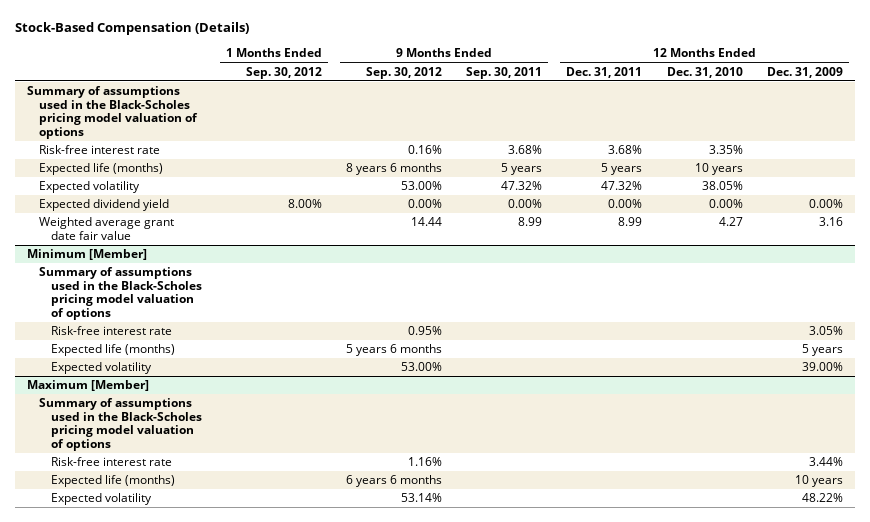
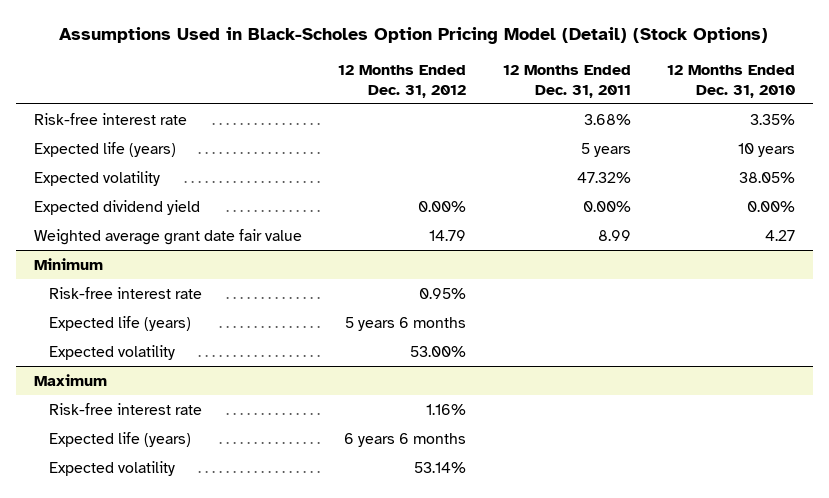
- Stock-Based Compensation (Details)
+ Assumptions Used in Black-Scholes Option Pricing Model (Detail) (Stock Options)
- | 1 Months Ended Sep. 30, 2012 | 9 Months Ended Sep. 30, 2012 | 9 Months Ended Sep. 30, 2011 | 12 Months Ended Dec. 31, 2011 | 12 Months Ended Dec. 31, 2010 | 12 Months Ended Dec. 31, 2009
+ | 12 Months Ended Dec. 31, 2012 | 12 Months Ended Dec. 31, 2011 | 12 Months Ended Dec. 31, 2010
- Summary of assumptions used in the Black-Scholes pricing model valuation of options
- Expected life (months) | | 8 years 6 months | 5 years | 5 years | 10 years |
+ Expected life (years) | | 5 years | 10 years
- Minimum [Member]
- Summary of assumptions used in the Black-Scholes pricing model valuation of options
+ Minimum
- Expected life (months) | | 5 years 6 months | | | | 5 years
+ Expected life (years) | 5 years 6 months | |
- Maximum [Member]
- Summary of assumptions used in the Black-Scholes pricing model valuation of options
+ Maximum
- Expected life (months) | | 6 years 6 months | | | | 10 years
+ Expected life (years) | 6 years 6 months | |

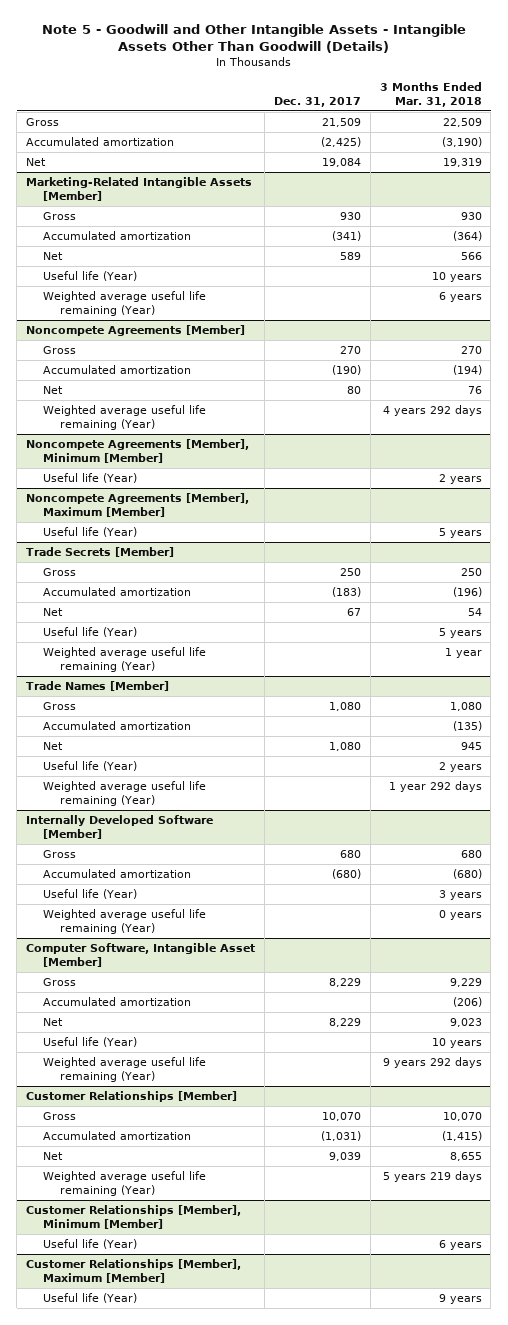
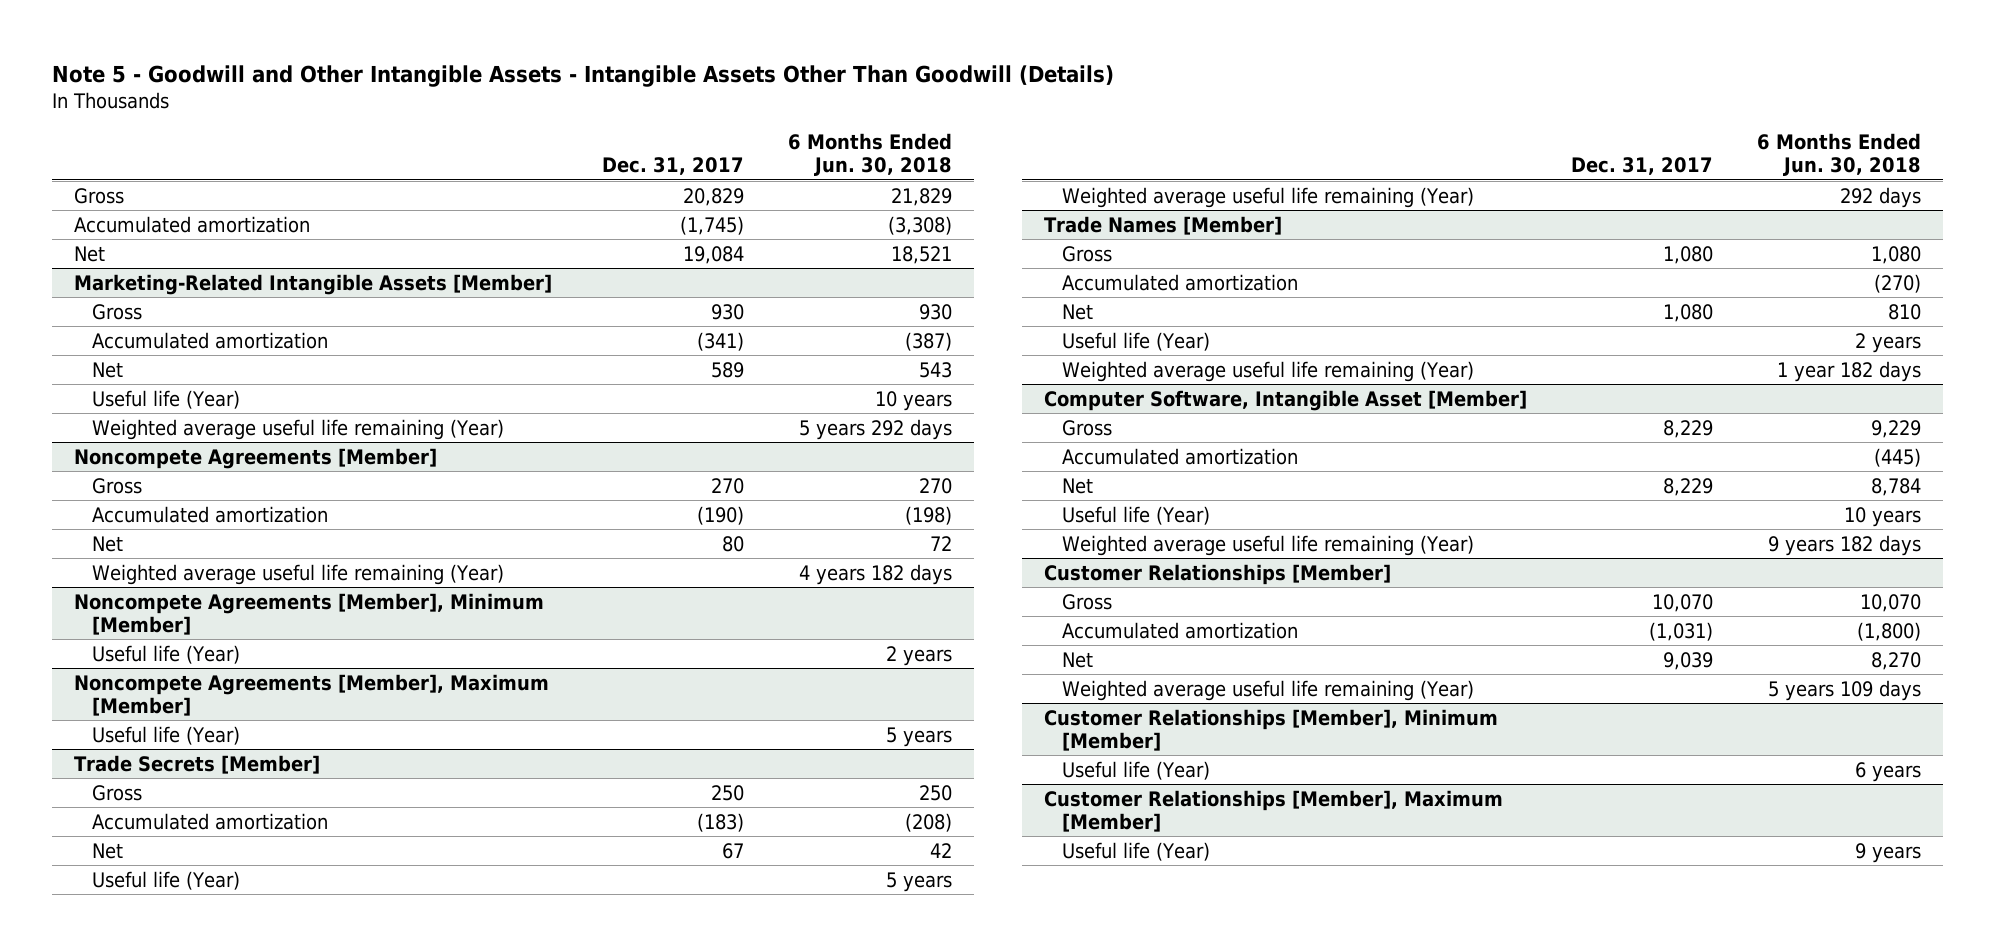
- | Dec. 31, 2017 | 3 Months Ended Mar. 31, 2018
+ | Dec. 31, 2017 | 6 Months Ended Jun. 30, 2018
- Gross | 21,509 | 22,509
- Accumulated amortization | (2,425) | (3,190)
+ Gross | 20,829 | 21,829
+ Accumulated amortization | (1,745) | (3,308)
- Internally Developed Software [Member]
- Gross | 680 | 680
- Accumulated amortization | (680) | (680)
- Useful life (Year) | | 3 years
- Weighted average useful life remaining (Year) | | 0 years

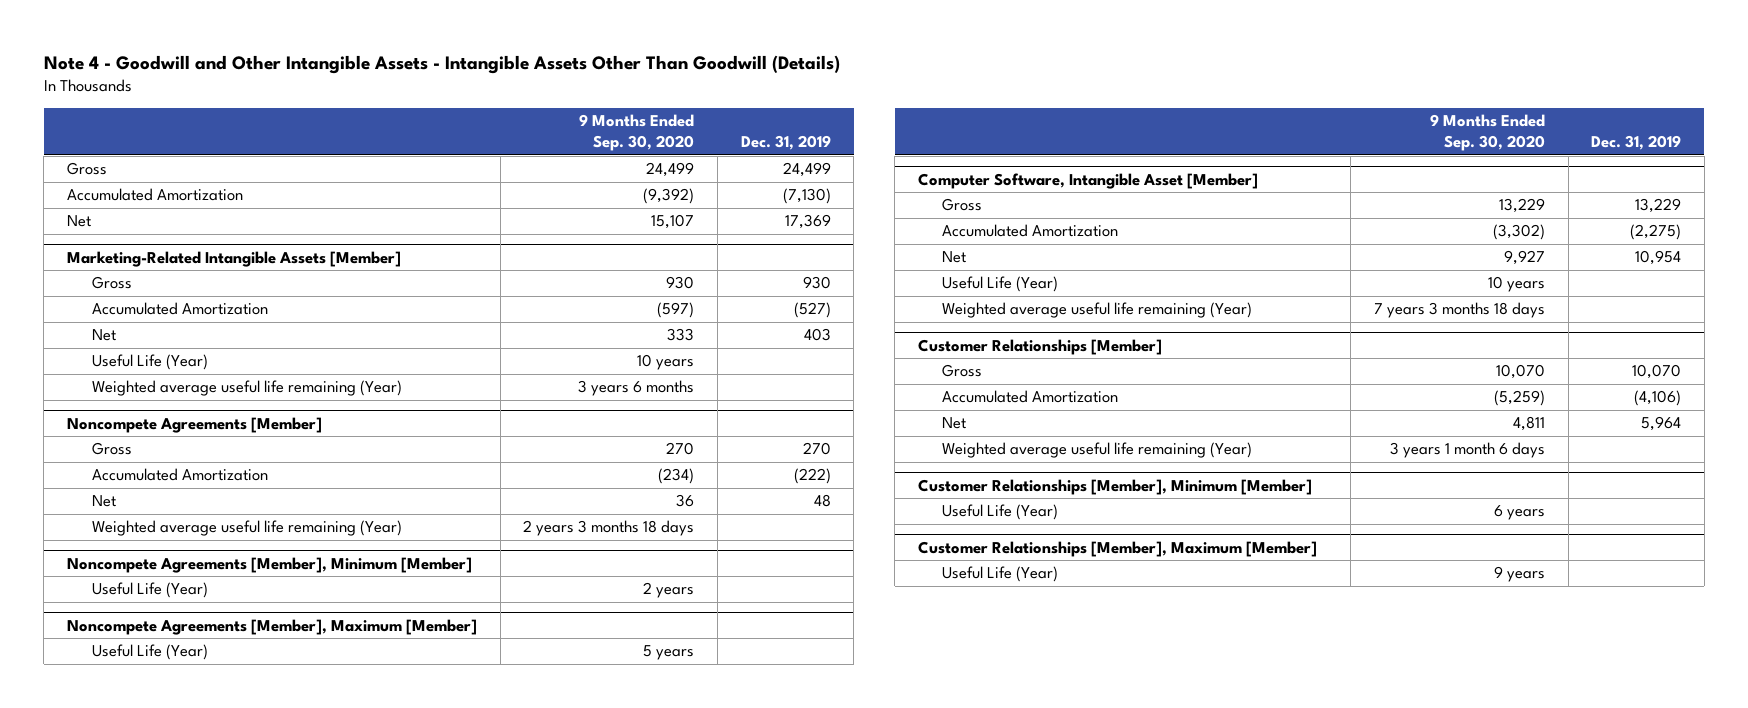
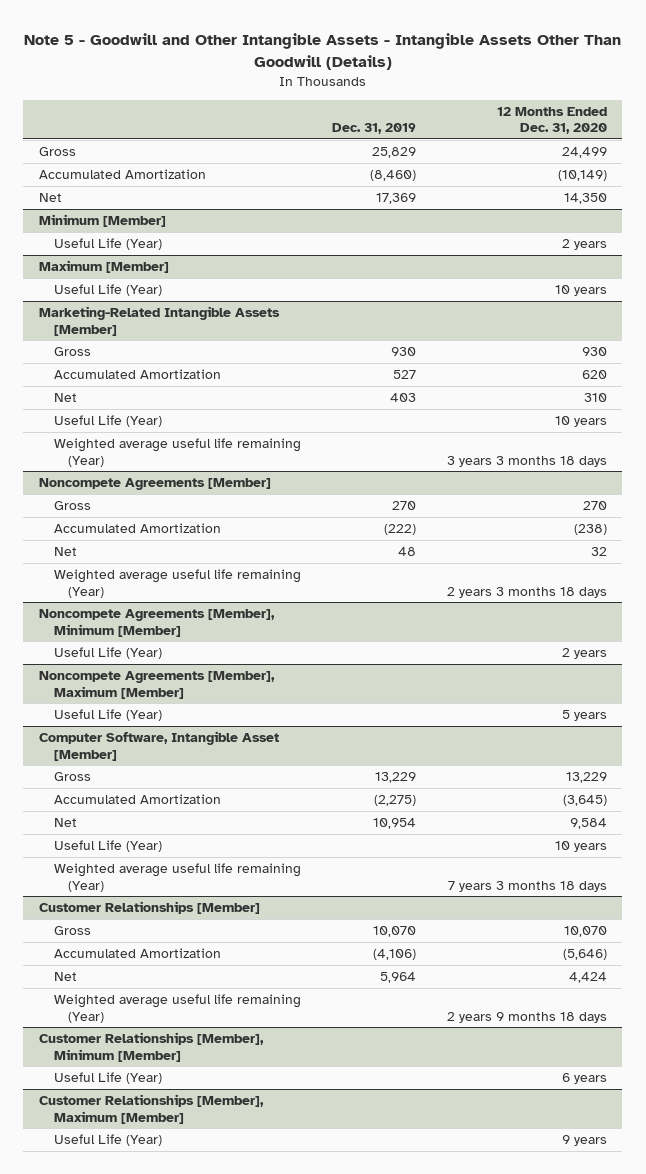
- Note 4 - Goodwill and Other Intangible Assets - Intangible Assets Other Than Goodwill (Details)
+ Note 5 - Goodwill and Other Intangible Assets - Intangible Assets Other Than Goodwill (Details)
- | 9 Months Ended Sep. 30, 2020 | Dec. 31, 2019
+ | Dec. 31, 2019 | 12 Months Ended Dec. 31, 2020
- Gross | 24,499 | 24,499
- Accumulated Amortization | (9,392) | (7,130)
+ Gross | 25,829 | 24,499
+ Accumulated Amortization | (8,460) | (10,149)
+ Minimum [Member]
+ Useful Life (Year) | | 2 years
+ Maximum [Member]
+ Useful Life (Year) | | 10 years
@ Marketing-Related Intangible Assets [Member]
- Accumulated Amortization | (597) | (527)
+ Accumulated Amortization | 527 | 620

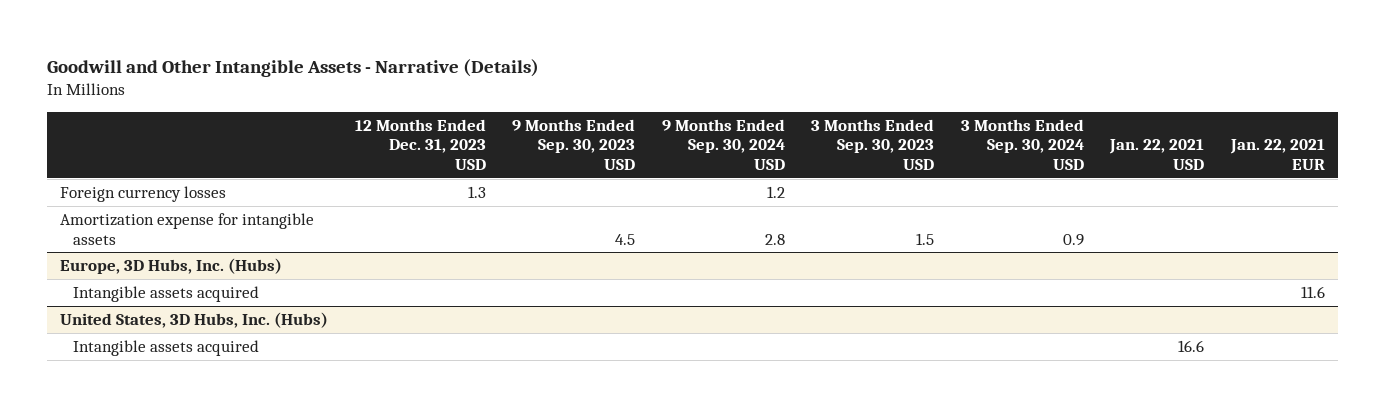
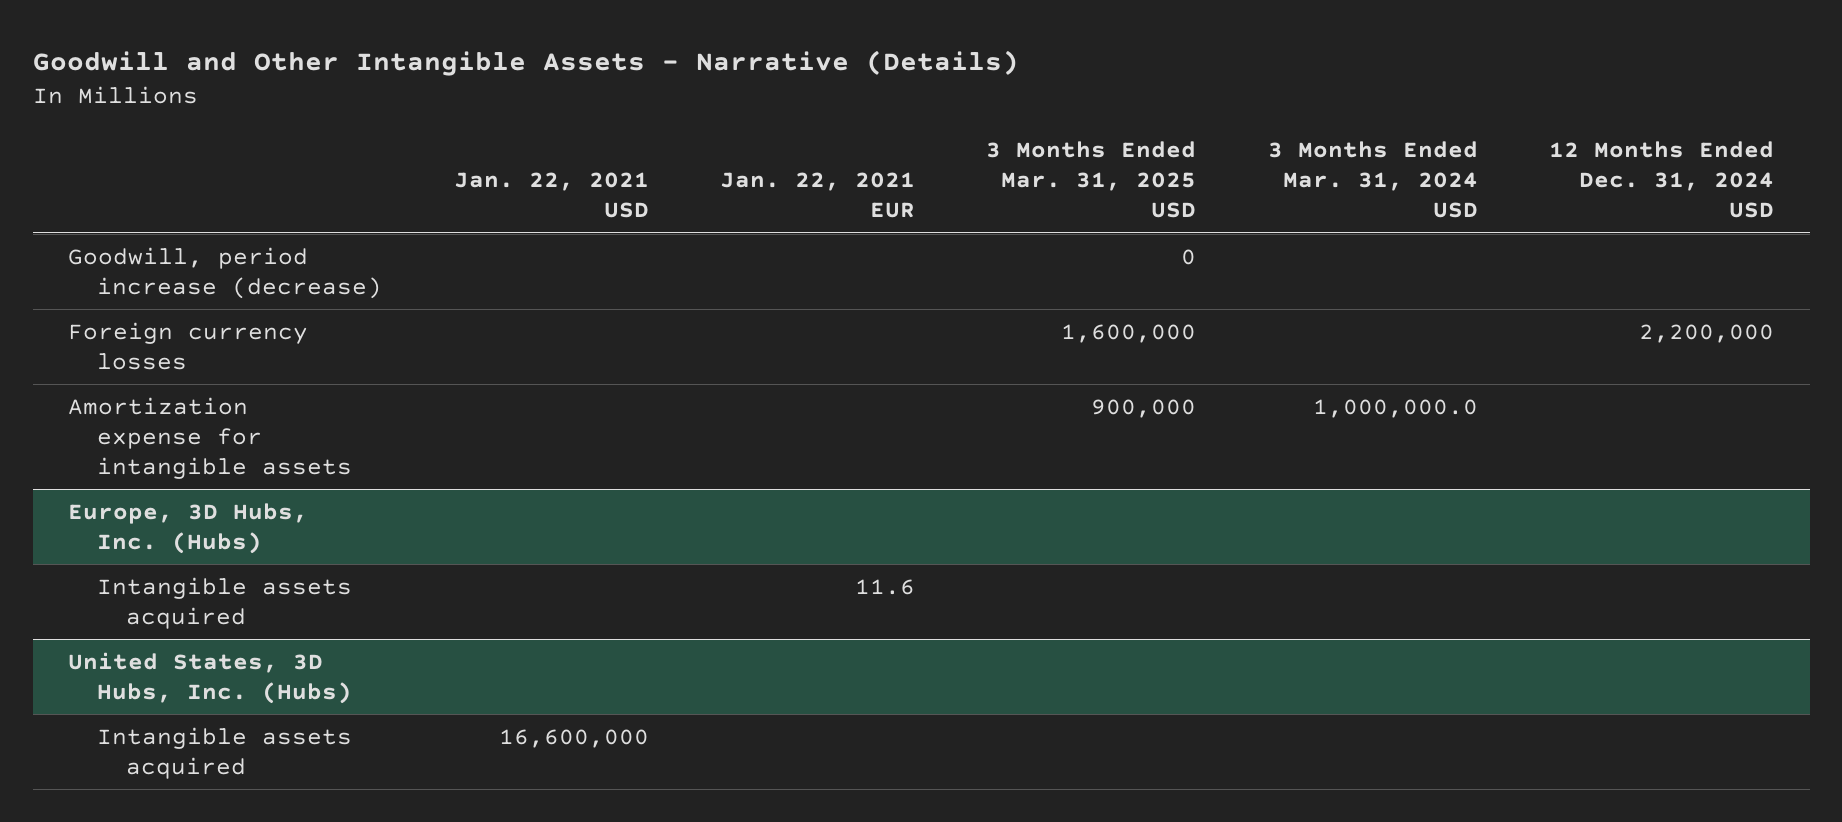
- | 12 Months Ended Dec. 31, 2023 USD | 9 Months Ended Sep. 30, 2023 USD | 9 Months Ended Sep. 30, 2024 USD | 3 Months Ended Sep. 30, 2023 USD | 3 Months Ended Sep. 30, 2024 USD | Jan. 22, 2021 USD | Jan. 22, 2021 EUR
+ | Jan. 22, 2021 USD | Jan. 22, 2021 EUR | 3 Months Ended Mar. 31, 2025 USD | 3 Months Ended Mar. 31, 2024 USD | 12 Months Ended Dec. 31, 2024 USD
+ Goodwill, period increase (decrease) | | | 0 | |
@ United States, 3D Hubs, Inc. (Hubs)
- Intangible assets acquired | | | | | | 16.6 |
+ Intangible assets acquired | 16,600,000 | | | |

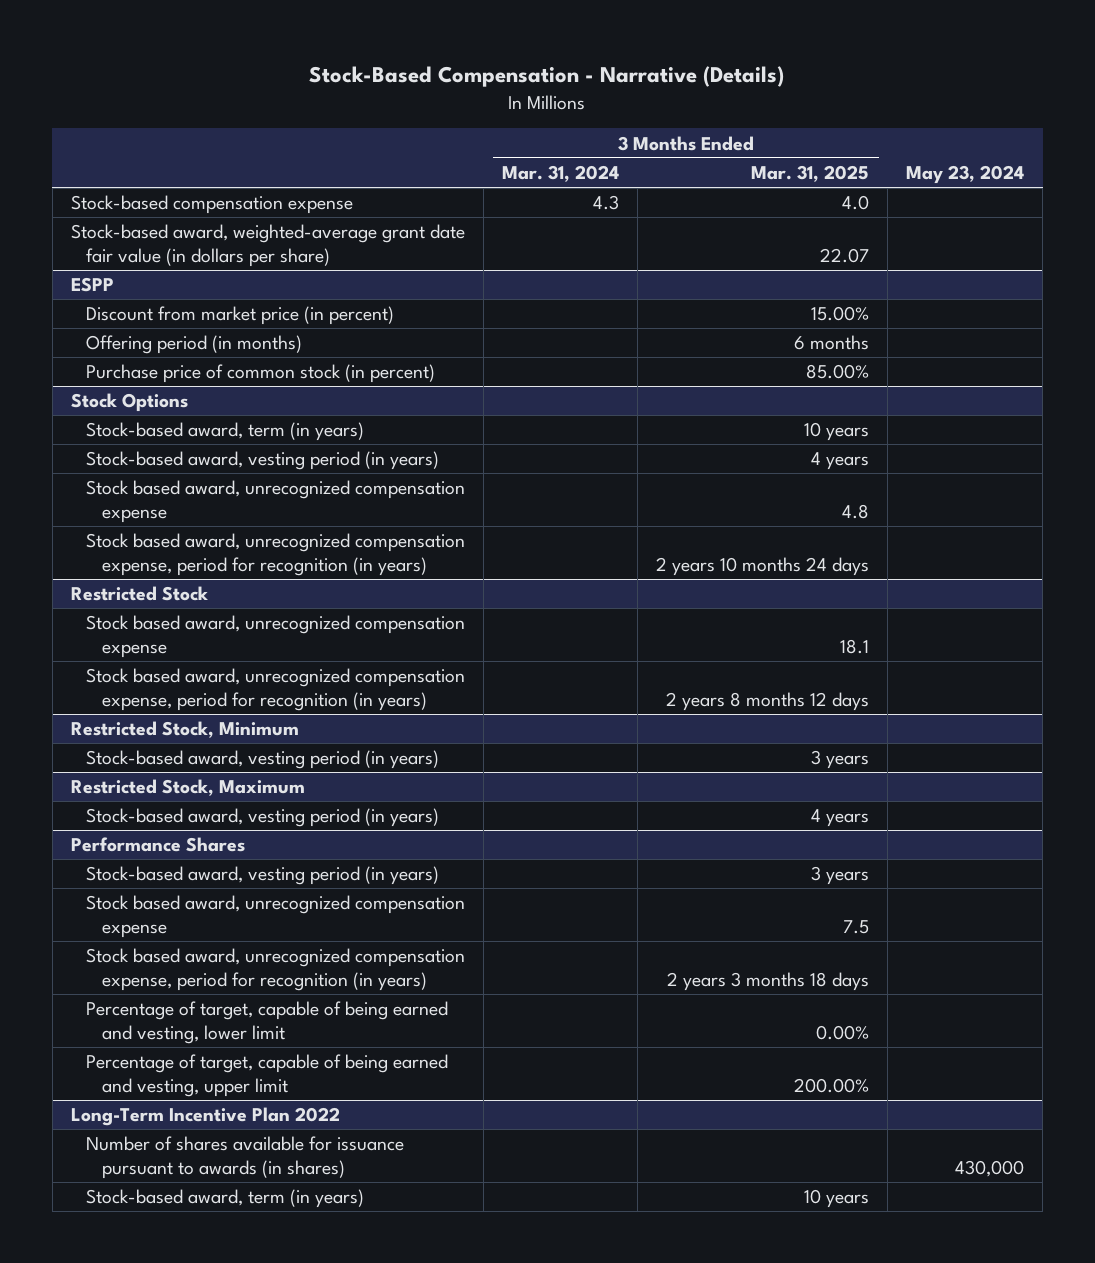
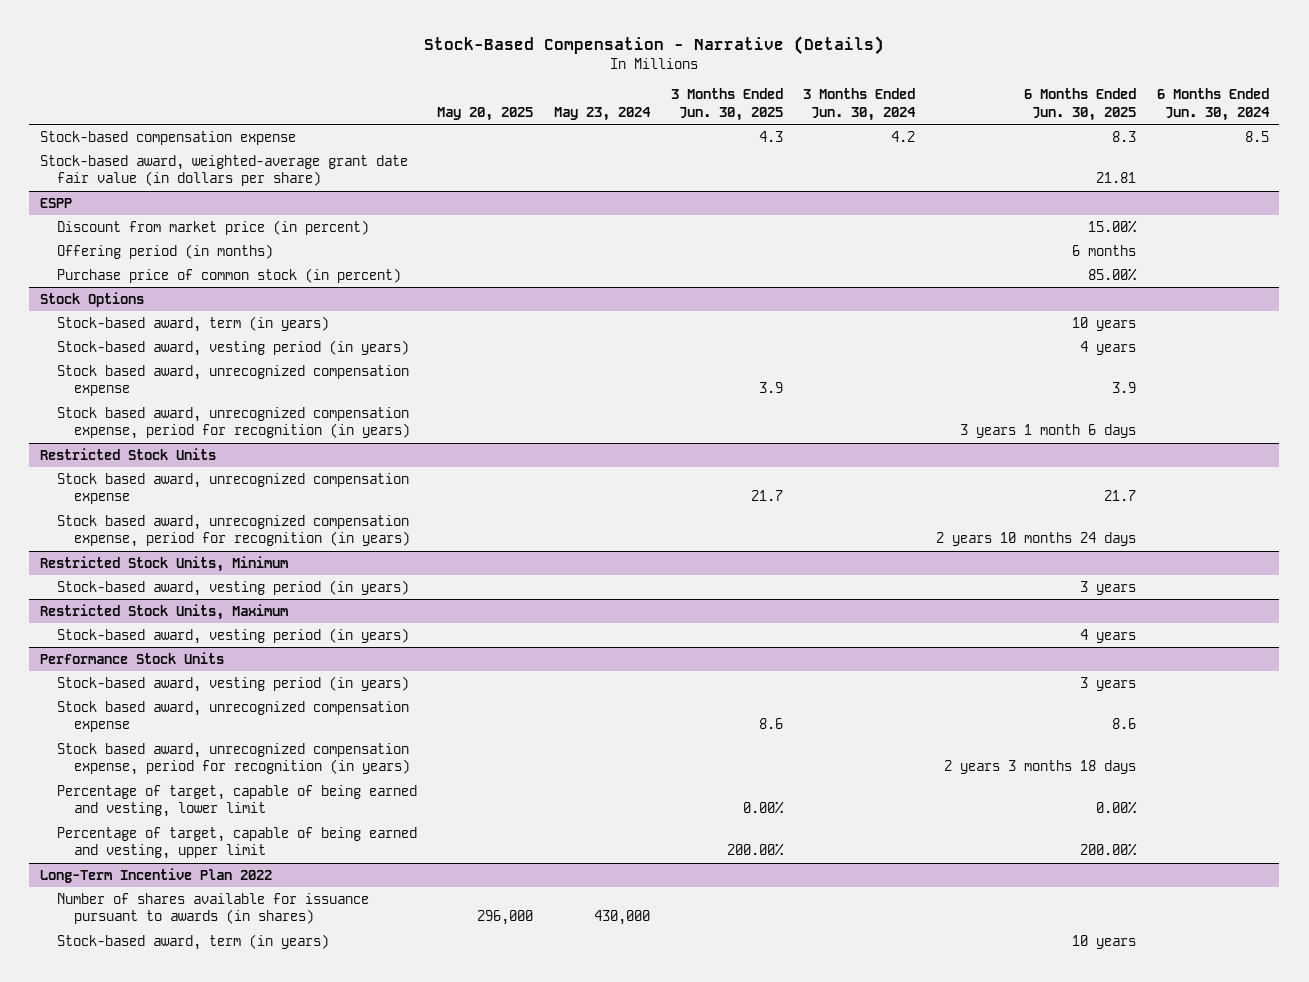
- | 3 Months Ended Mar. 31, 2024 | 3 Months Ended Mar. 31, 2025 | May 23, 2024
+ | May 20, 2025 | May 23, 2024 | 3 Months Ended Jun. 30, 2025 | 3 Months Ended Jun. 30, 2024 | 6 Months Ended Jun. 30, 2025 | 6 Months Ended Jun. 30, 2024
- Restricted Stock
- Stock based award, unrecognized compensation expense | | 18.1 |
- Stock based award, unrecognized compensation expense, period for recognition (in years) | | 2 years 8 months 12 days |
- Restricted Stock, Minimum
+ Restricted Stock Units
+ Stock based award, unrecognized compensation expense | | | 21.7 | | 21.7 |
+ Stock based award, unrecognized compensation expense, period for recognition (in years) | | | | | 2 years 10 months 24 days |
+ Restricted Stock Units, Minimum
- Restricted Stock, Maximum
+ Restricted Stock Units, Maximum
- Performance Shares
+ Performance Stock Units

